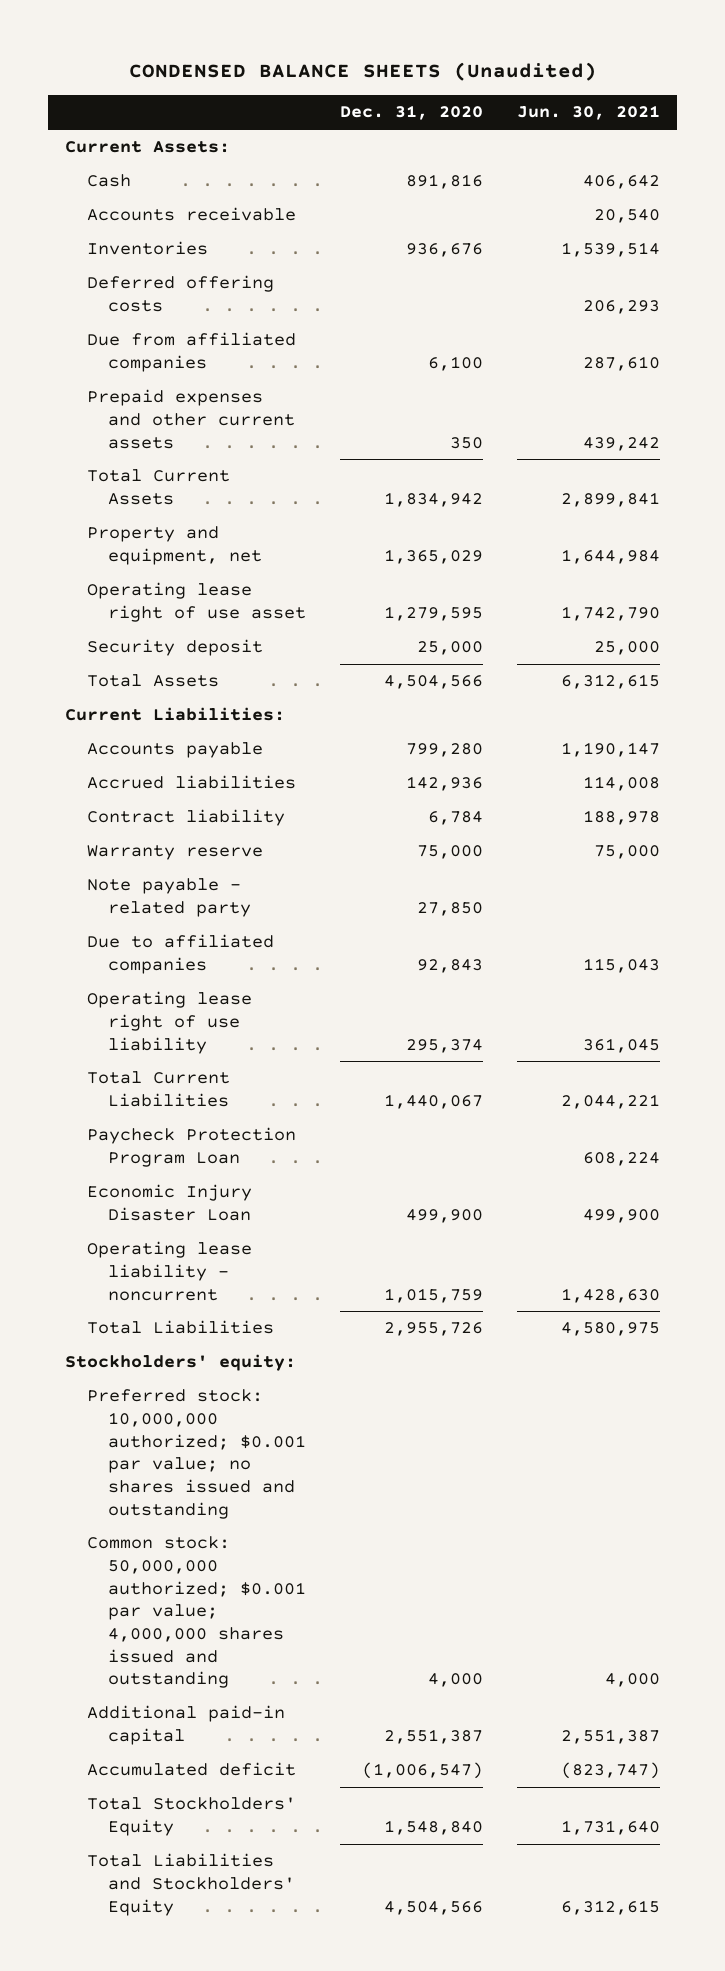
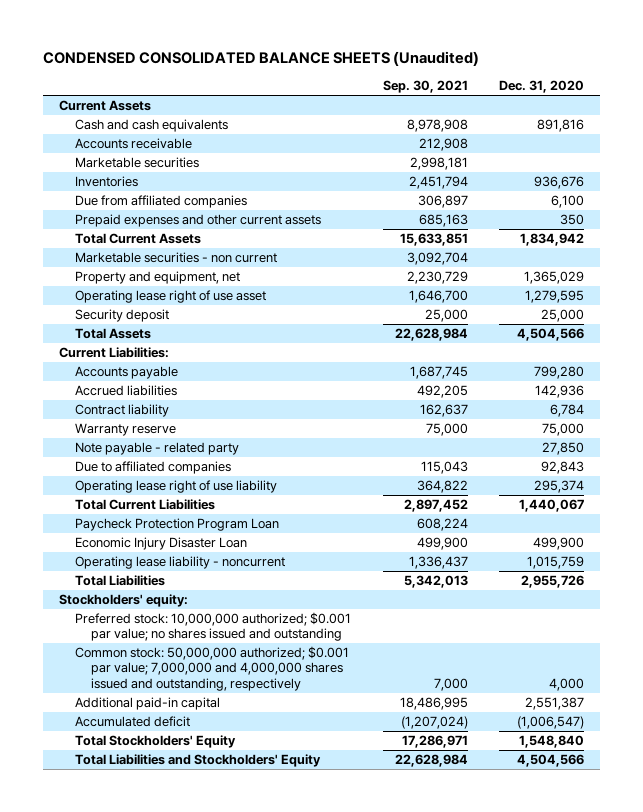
- CONDENSED BALANCE SHEETS (Unaudited)
+ CONDENSED CONSOLIDATED BALANCE SHEETS (Unaudited)
- | Dec. 31, 2020 | Jun. 30, 2021
+ | Sep. 30, 2021 | Dec. 31, 2020
- Current Assets:
- Cash | 891,816 | 406,642
+ Current Assets
+ Cash and cash equivalents | 8,978,908 | 891,816
+ Marketable securities | 2,998,181 |
- Deferred offering costs | | 206,293
+ Marketable securities - non current | 3,092,704 |
- Common stock: 50,000,000 authorized; $0.001 par value; 4,000,000 shares issued and outstanding | 4,000 | 4,000
+ Common stock: 50,000,000 authorized; $0.001 par value; 7,000,000 and 4,000,000 shares issued and outstanding, respectively | 7,000 | 4,000

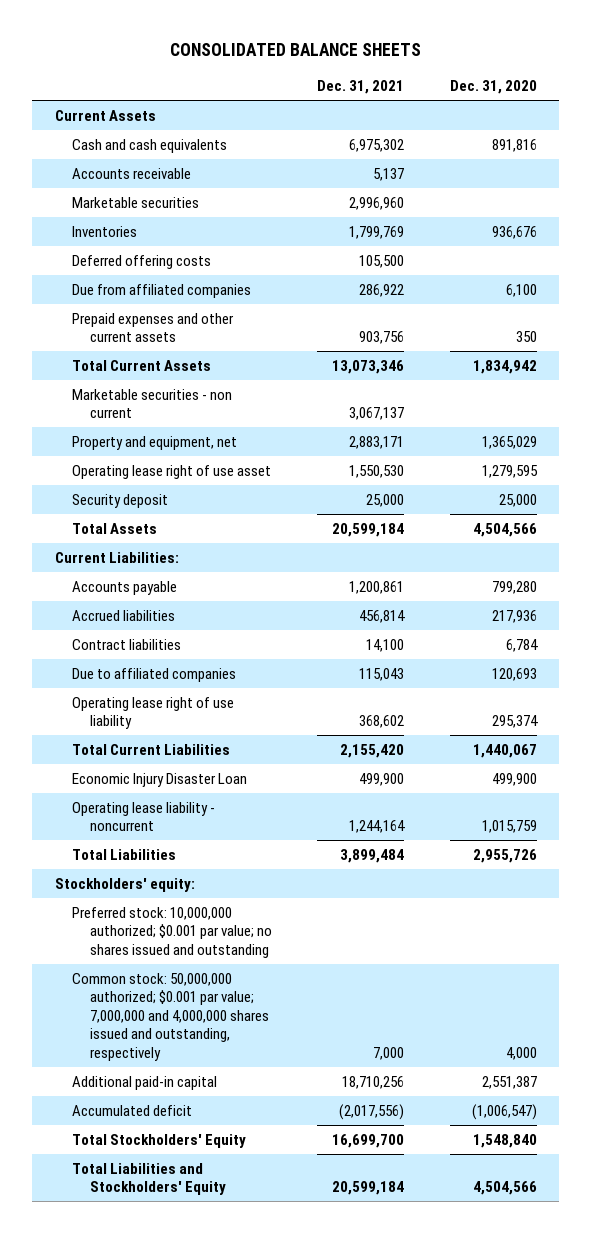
- CONDENSED CONSOLIDATED BALANCE SHEETS (Unaudited)
+ CONSOLIDATED BALANCE SHEETS
- | Sep. 30, 2021 | Dec. 31, 2020
+ | Dec. 31, 2021 | Dec. 31, 2020
+ Deferred offering costs | 105,500 |
- Accrued liabilities | 492,205 | 142,936
- Contract liability | 162,637 | 6,784
- Warranty reserve | 75,000 | 75,000
- Note payable - related party | | 27,850
- Due to affiliated companies | 115,043 | 92,843
+ Accrued liabilities | 456,814 | 217,936
+ Contract liabilities | 14,100 | 6,784
+ Due to affiliated companies | 115,043 | 120,693
- Paycheck Protection Program Loan | 608,224 |

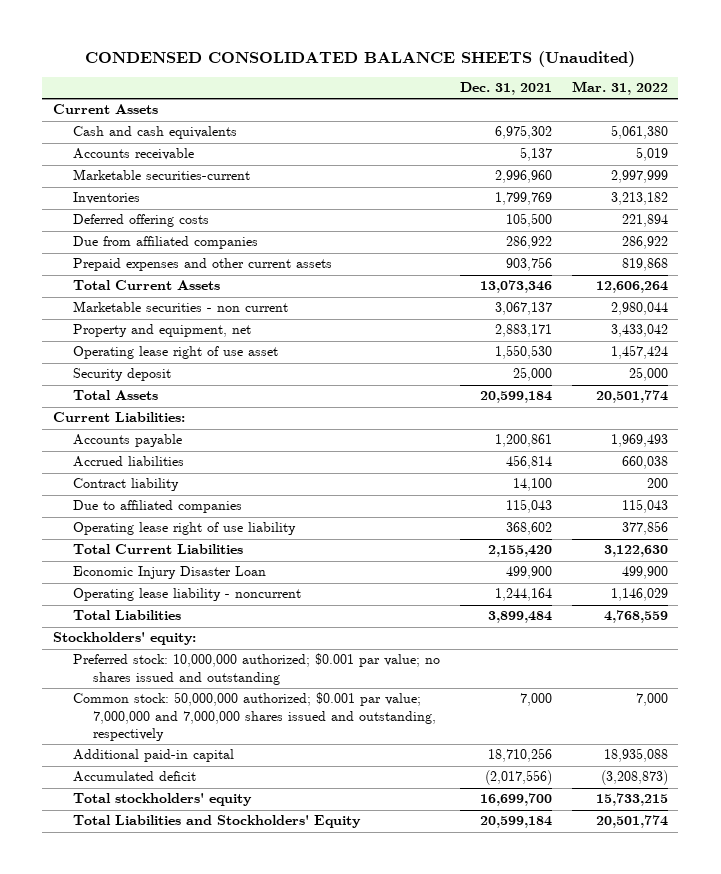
- CONSOLIDATED BALANCE SHEETS
+ CONDENSED CONSOLIDATED BALANCE SHEETS (Unaudited)
- | Dec. 31, 2021 | Dec. 31, 2020
+ | Dec. 31, 2021 | Mar. 31, 2022
- Marketable securities | 2,996,960 |
+ Marketable securities-current | 2,996,960 | 2,997,999
- Contract liabilities | 14,100 | 6,784
+ Contract liability | 14,100 | 200
- Common stock: 50,000,000 authorized; $0.001 par value; 7,000,000 and 4,000,000 shares issued and outstanding, respectively | 7,000 | 4,000
+ Common stock: 50,000,000 authorized; $0.001 par value; 7,000,000 and 7,000,000 shares issued and outstanding, respectively | 7,000 | 7,000
- Total Stockholders' Equity | 16,699,700 | 1,548,840
+ Total stockholders' equity | 16,699,700 | 15,733,215

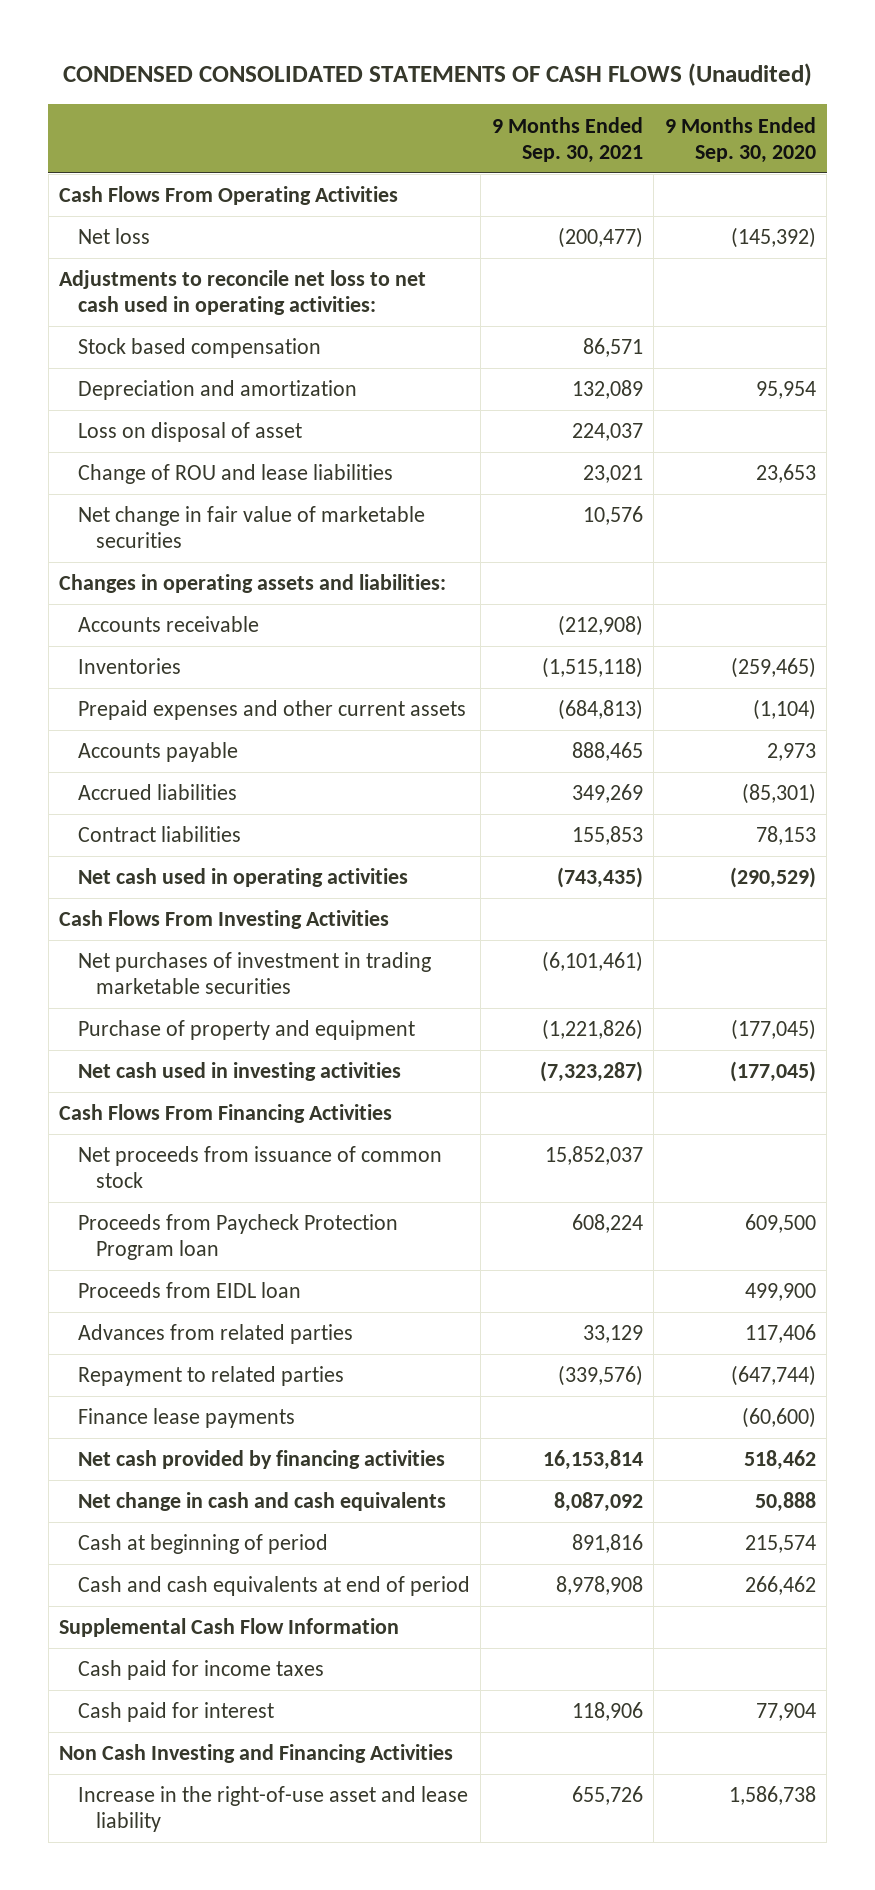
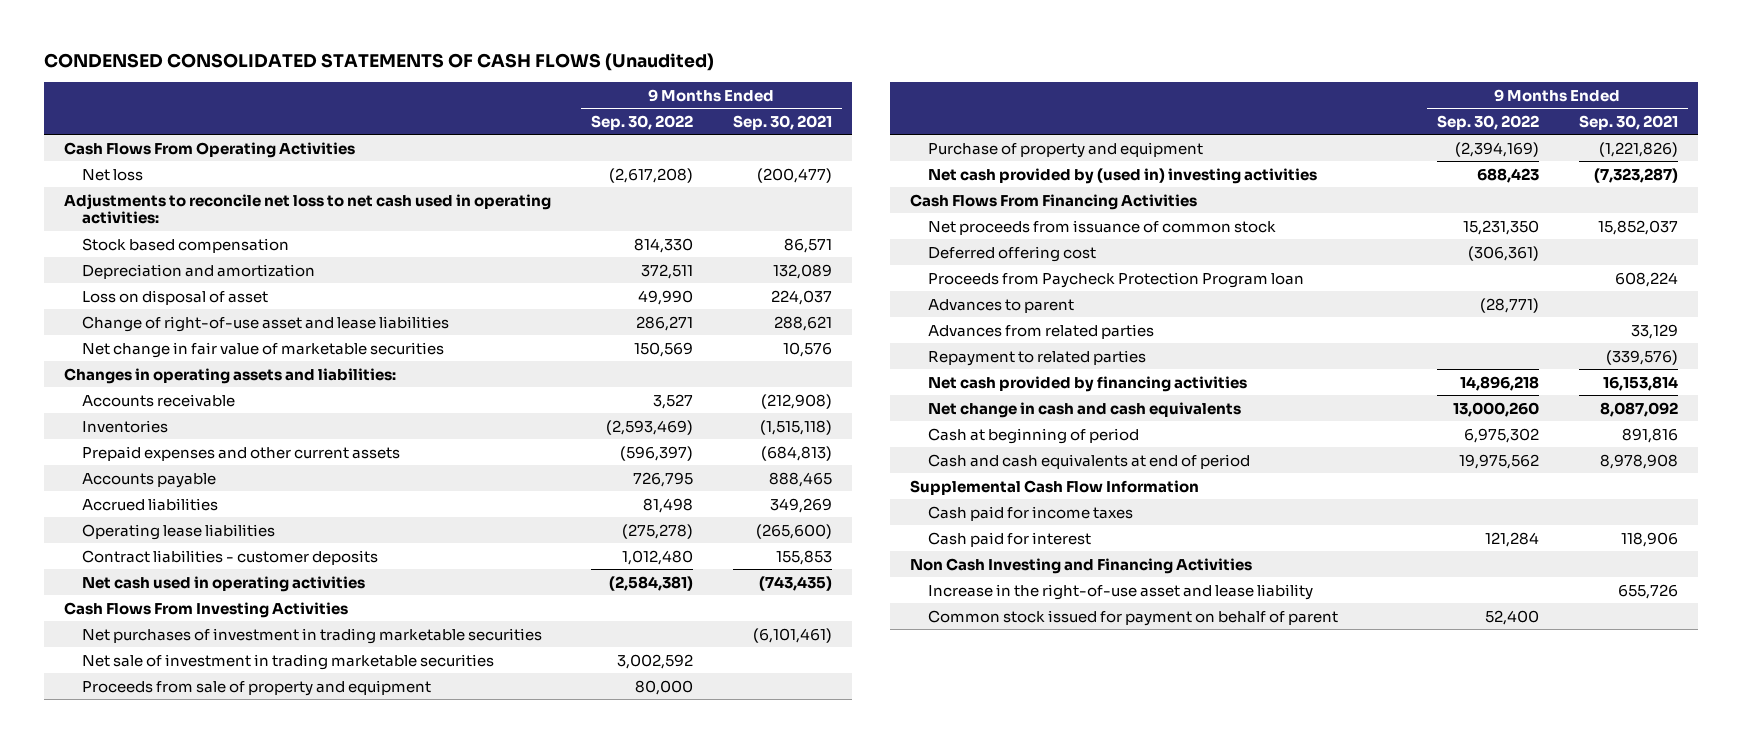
- | 9 Months Ended Sep. 30, 2021 | 9 Months Ended Sep. 30, 2020
+ | 9 Months Ended Sep. 30, 2022 | 9 Months Ended Sep. 30, 2021
- Change of ROU and lease liabilities | 23,021 | 23,653
+ Change of right-of-use asset and lease liabilities | 286,271 | 288,621
- Contract liabilities | 155,853 | 78,153
+ Operating lease liabilities | (275,278) | (265,600)
+ Contract liabilities - customer deposits | 1,012,480 | 155,853
+ Net sale of investment in trading marketable securities | 3,002,592 |
+ Proceeds from sale of property and equipment | 80,000 |
- Net cash used in investing activities | (7,323,287) | (177,045)
+ Net cash provided by (used in) investing activities | 688,423 | (7,323,287)
+ Deferred offering cost | (306,361) |
- Proceeds from EIDL loan | | 499,900
+ Advances to parent | (28,771) |
- Finance lease payments | | (60,600)
+ Common stock issued for payment on behalf of parent | 52,400 |

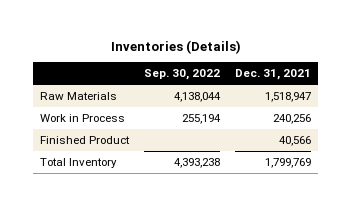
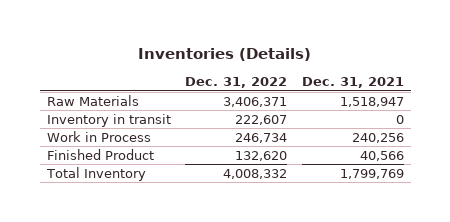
- | Sep. 30, 2022 | Dec. 31, 2021
+ | Dec. 31, 2022 | Dec. 31, 2021
+ Inventory in transit | 222,607 | 0

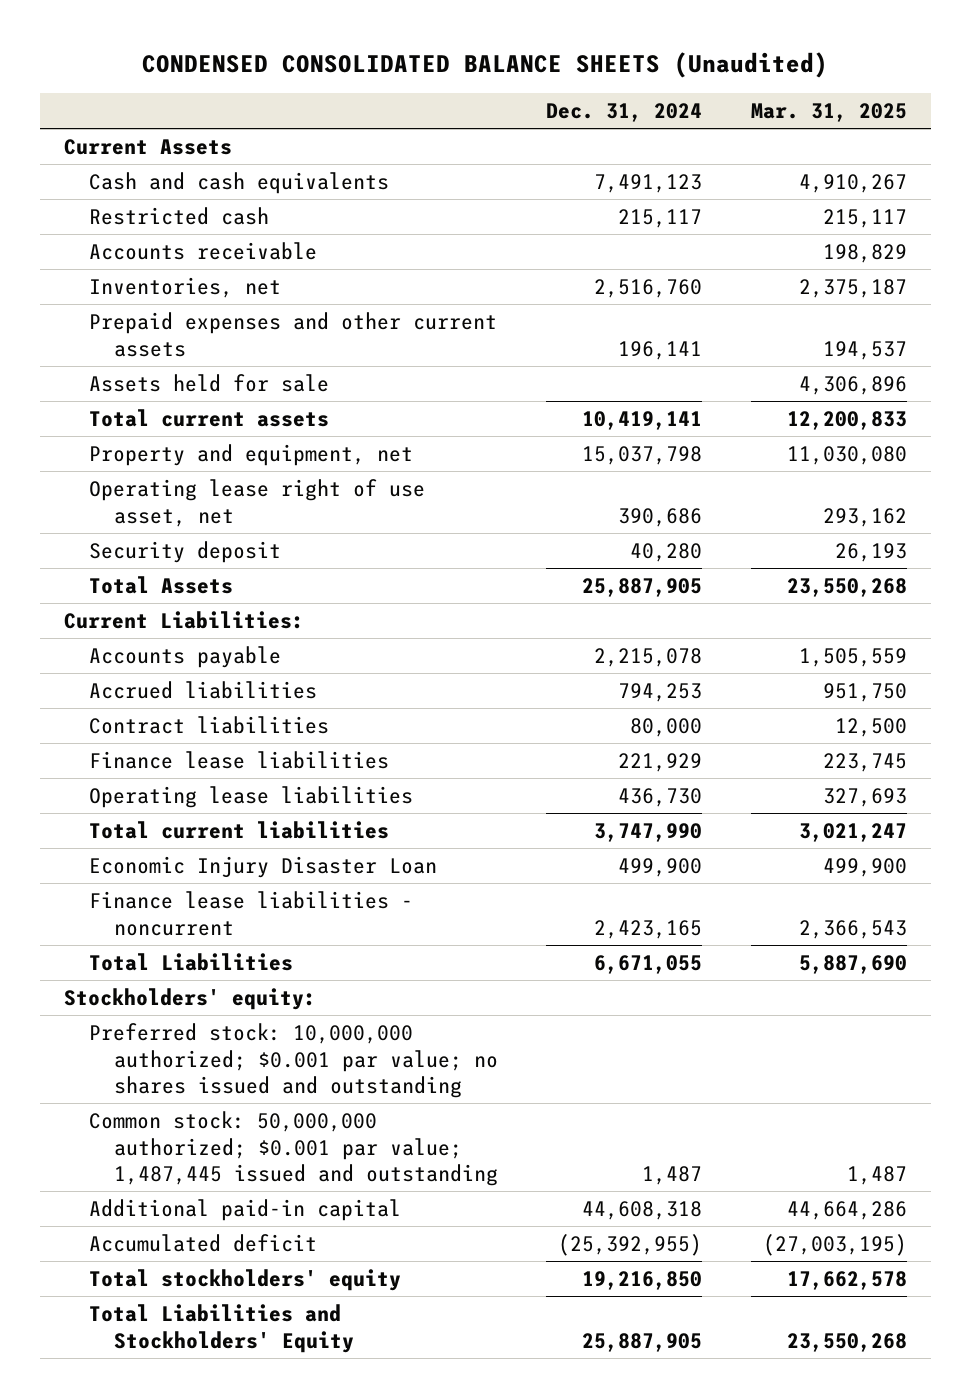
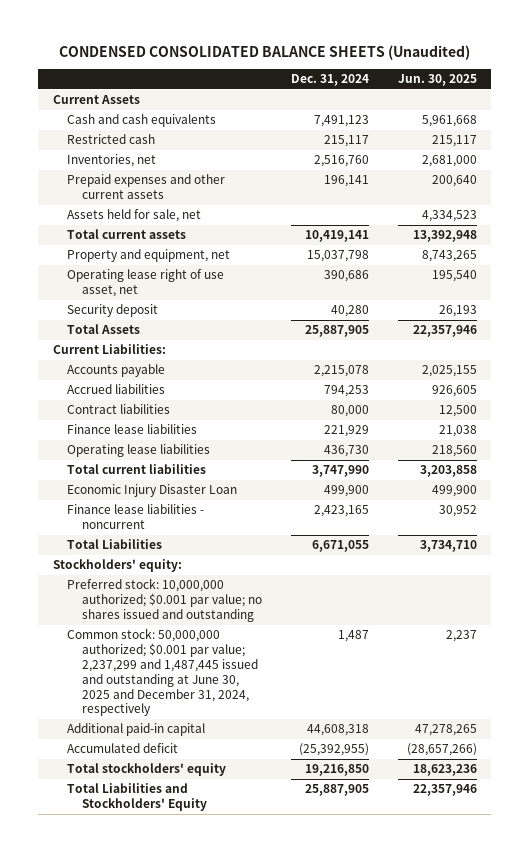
- | Dec. 31, 2024 | Mar. 31, 2025
+ | Dec. 31, 2024 | Jun. 30, 2025
- Accounts receivable | | 198,829
- Assets held for sale | | 4,306,896
+ Assets held for sale, net | | 4,334,523
- Common stock: 50,000,000 authorized; $0.001 par value; 1,487,445 issued and outstanding | 1,487 | 1,487
+ Common stock: 50,000,000 authorized; $0.001 par value; 2,237,299 and 1,487,445 issued and outstanding at June 30, 2025 and December 31, 2024, respectively | 1,487 | 2,237

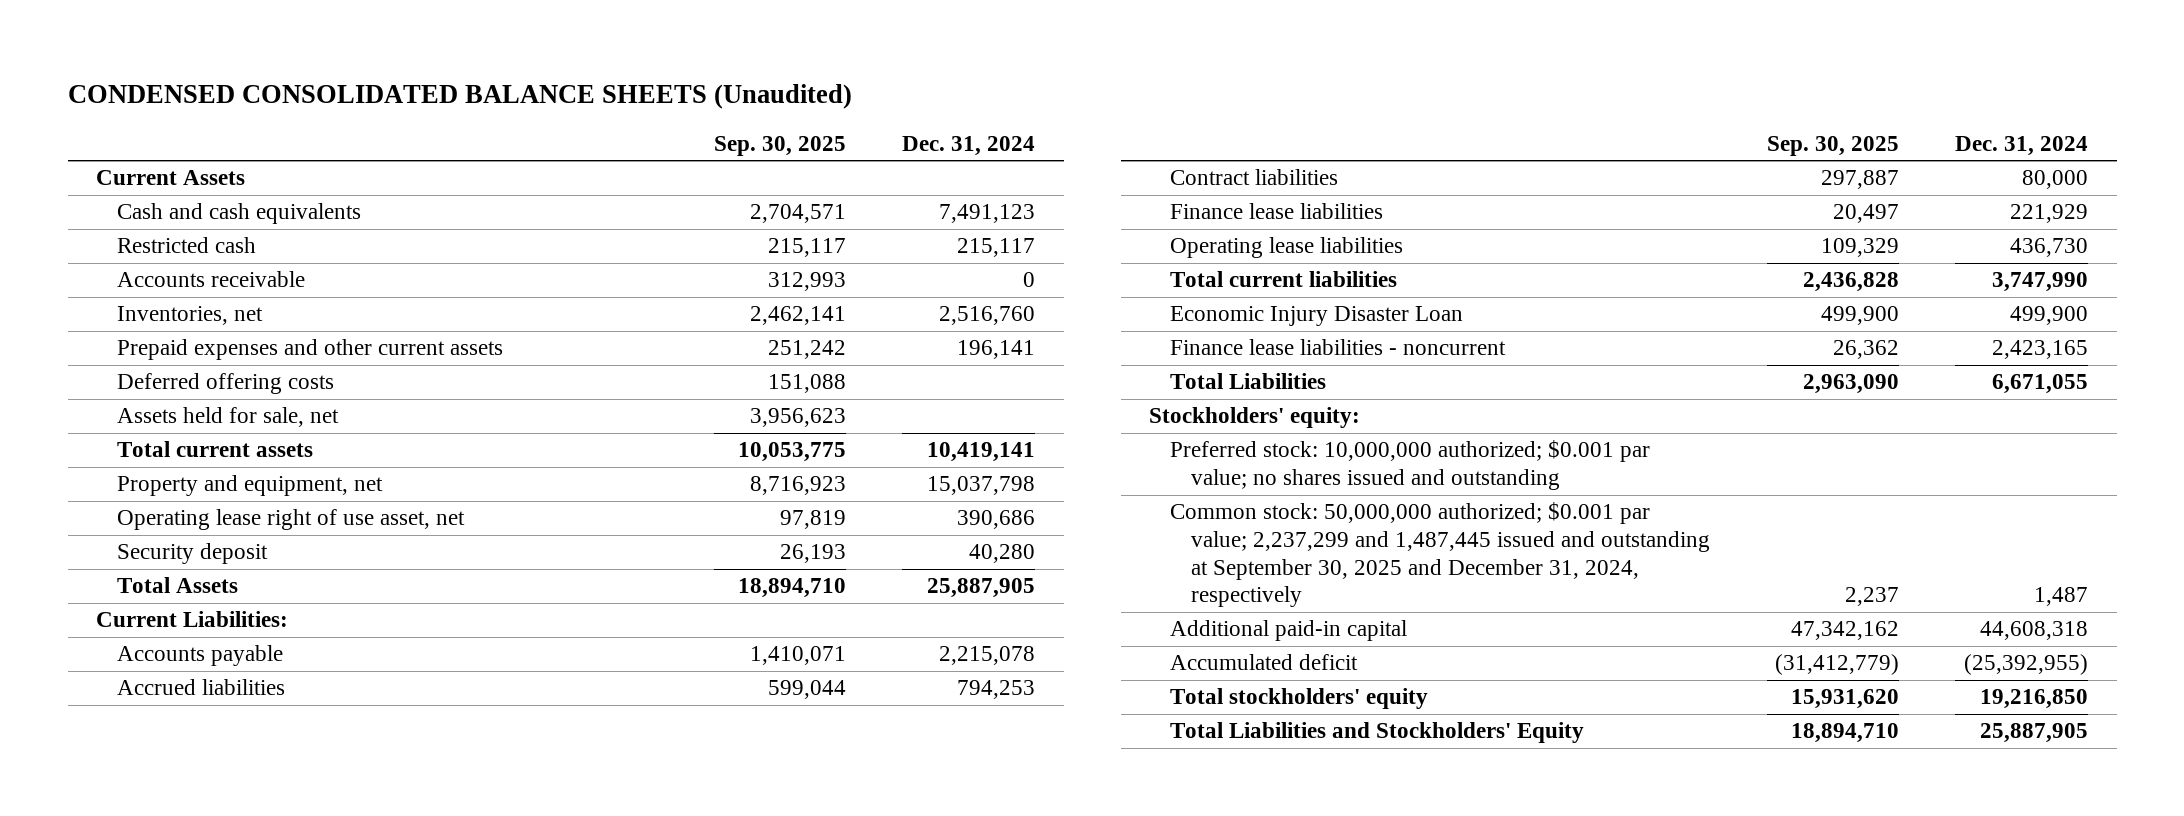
- | Dec. 31, 2024 | Jun. 30, 2025
+ | Sep. 30, 2025 | Dec. 31, 2024
+ Accounts receivable | 312,993 | 0
+ Deferred offering costs | 151,088 |
- Common stock: 50,000,000 authorized; $0.001 par value; 2,237,299 and 1,487,445 issued and outstanding at June 30, 2025 and December 31, 2024, respectively | 1,487 | 2,237
+ Common stock: 50,000,000 authorized; $0.001 par value; 2,237,299 and 1,487,445 issued and outstanding at September 30, 2025 and December 31, 2024, respectively | 2,237 | 1,487

